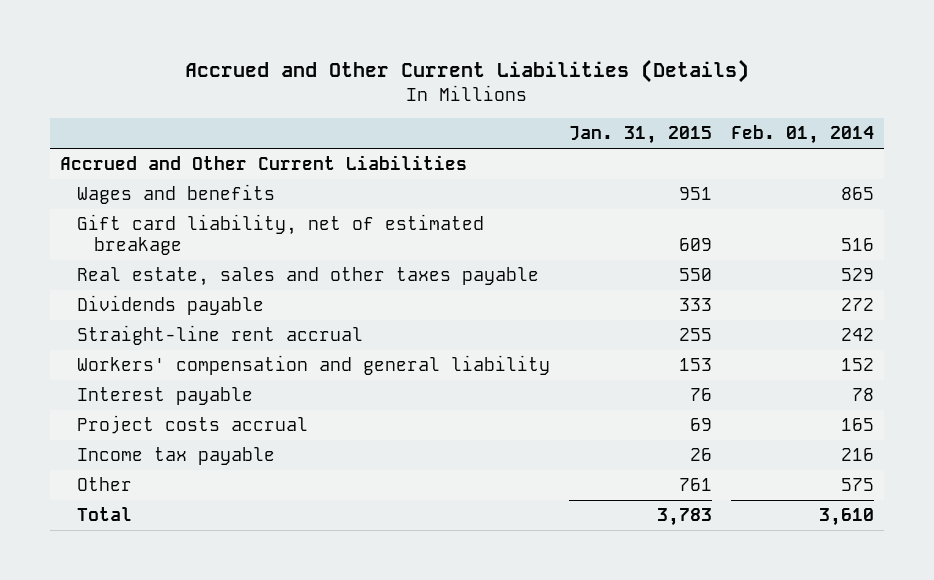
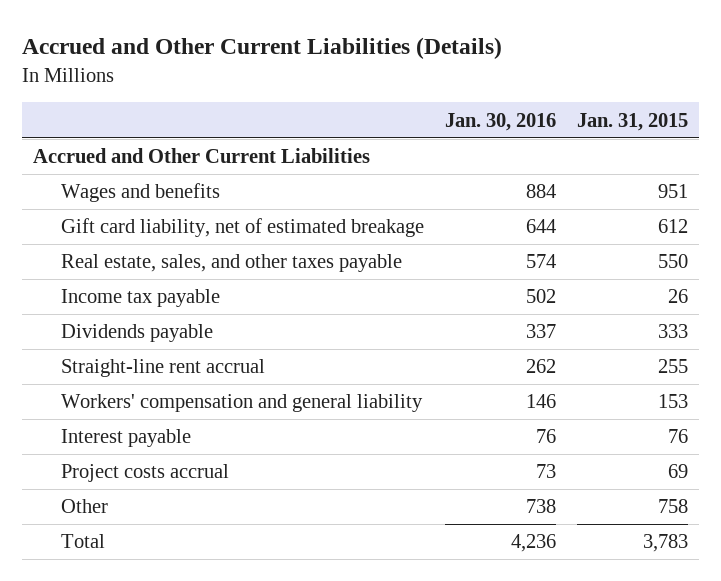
- | Jan. 31, 2015 | Feb. 01, 2014
+ | Jan. 30, 2016 | Jan. 31, 2015
- Gift card liability, net of estimated breakage | 609 | 516
- Real estate, sales and other taxes payable | 550 | 529
+ Gift card liability, net of estimated breakage | 644 | 612
+ Real estate, sales, and other taxes payable | 574 | 550
moved up: Income tax payable | 502 | 26
- Other | 761 | 575
+ Other | 738 | 758

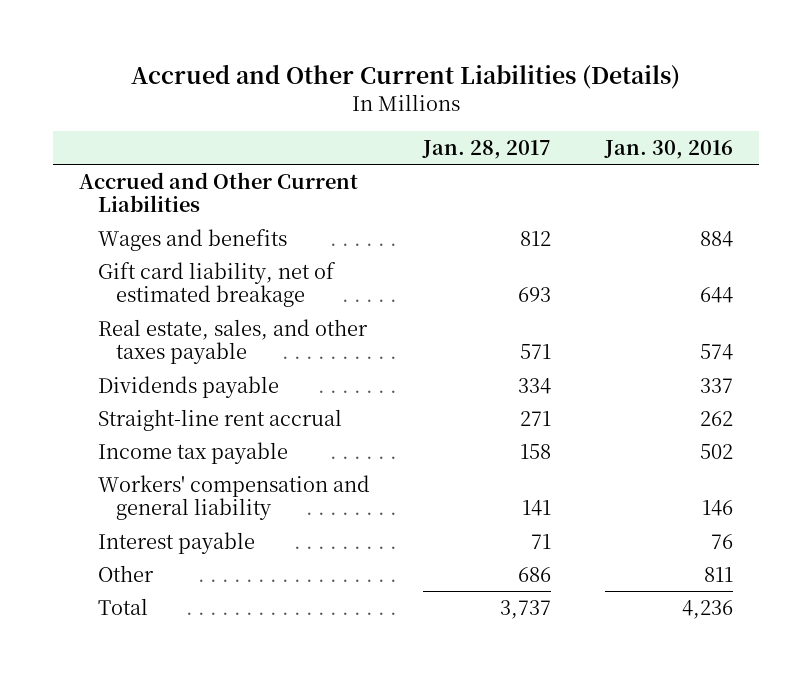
- | Jan. 30, 2016 | Jan. 31, 2015
+ | Jan. 28, 2017 | Jan. 30, 2016
moved down: Income tax payable | 158 | 502
- Project costs accrual | 73 | 69
- Other | 738 | 758
+ Other | 686 | 811

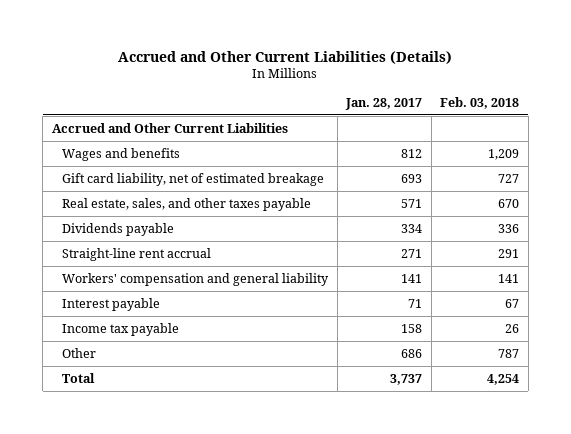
- | Jan. 28, 2017 | Jan. 30, 2016
+ | Jan. 28, 2017 | Feb. 03, 2018
moved down: Income tax payable | 158 | 26

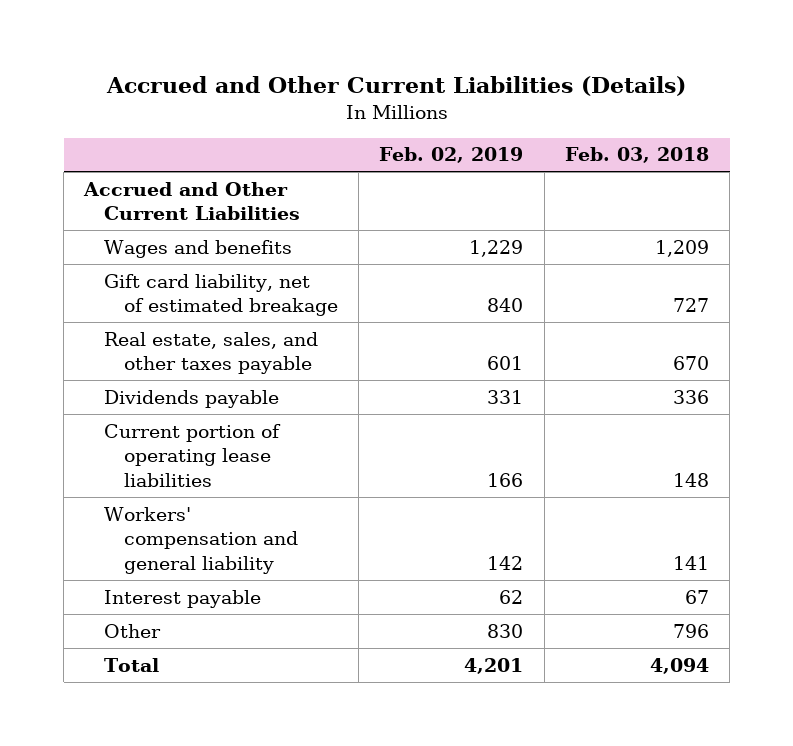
- | Jan. 28, 2017 | Feb. 03, 2018
+ | Feb. 02, 2019 | Feb. 03, 2018
- Straight-line rent accrual | 271 | 291
+ Current portion of operating lease liabilities | 166 | 148
- Income tax payable | 158 | 26
- Other | 686 | 787
- Total | 3,737 | 4,254
+ Other | 830 | 796
+ Total | 4,201 | 4,094

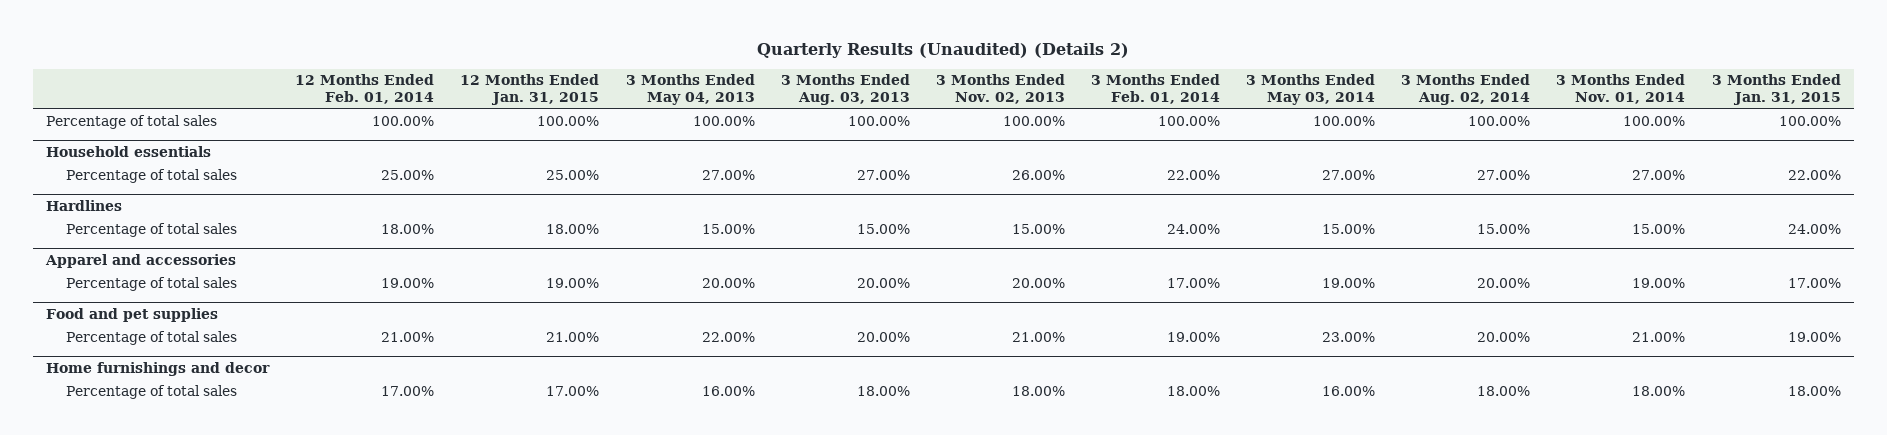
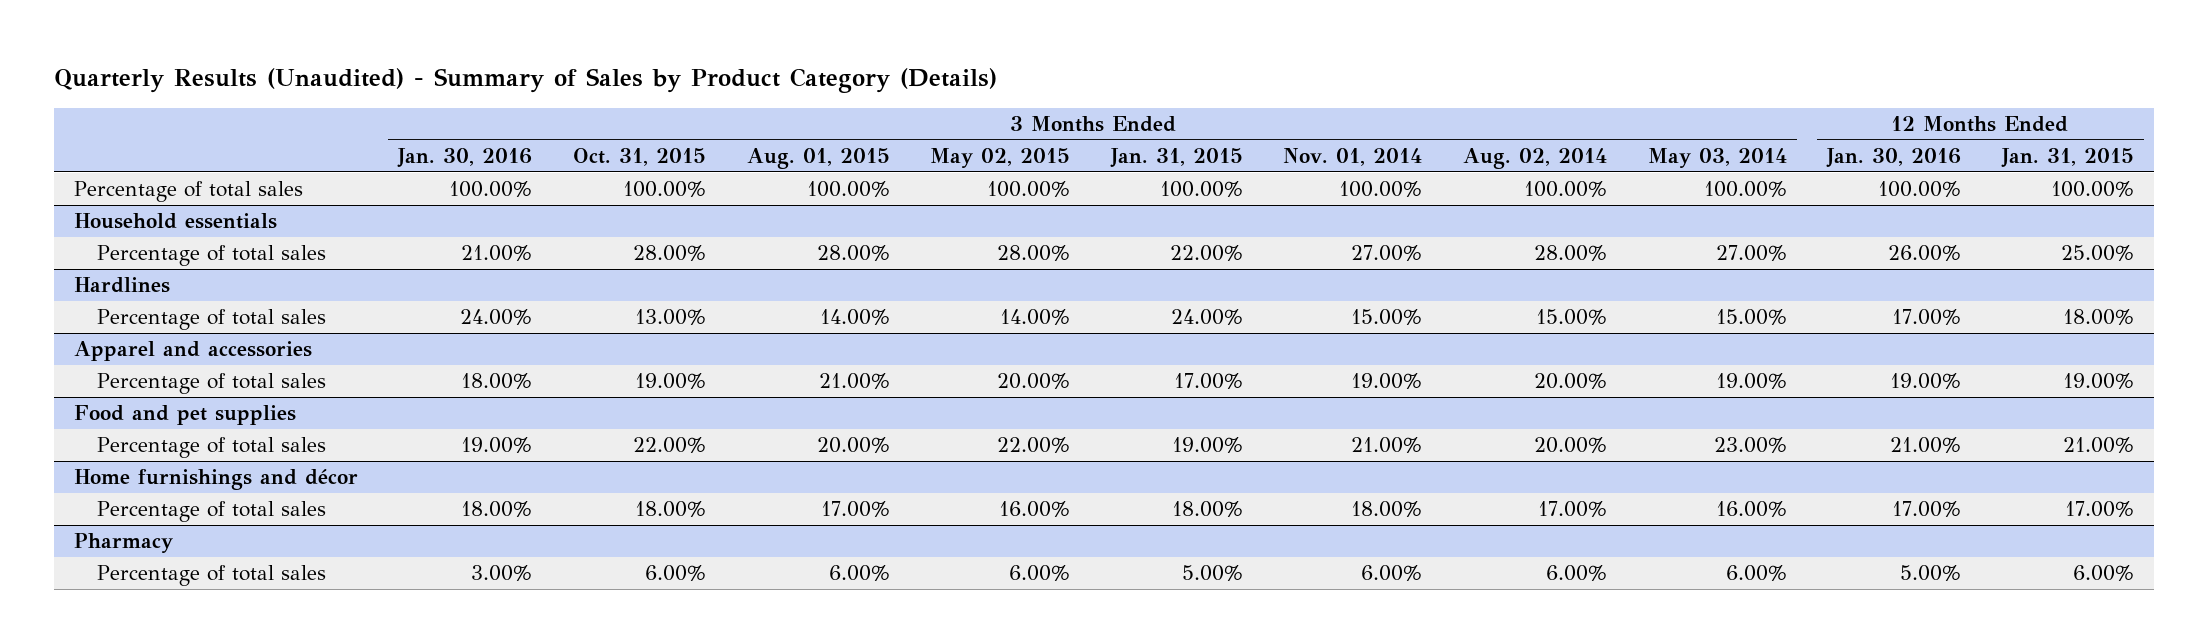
- Quarterly Results (Unaudited) (Details 2)
+ Quarterly Results (Unaudited) - Summary of Sales by Product Category (Details)
- | 12 Months Ended Feb. 01, 2014 | 12 Months Ended Jan. 31, 2015 | 3 Months Ended May 04, 2013 | 3 Months Ended Aug. 03, 2013 | 3 Months Ended Nov. 02, 2013 | 3 Months Ended Feb. 01, 2014 | 3 Months Ended May 03, 2014 | 3 Months Ended Aug. 02, 2014 | 3 Months Ended Nov. 01, 2014 | 3 Months Ended Jan. 31, 2015
+ | 3 Months Ended Jan. 30, 2016 | 3 Months Ended Oct. 31, 2015 | 3 Months Ended Aug. 01, 2015 | 3 Months Ended May 02, 2015 | 3 Months Ended Jan. 31, 2015 | 3 Months Ended Nov. 01, 2014 | 3 Months Ended Aug. 02, 2014 | 3 Months Ended May 03, 2014 | 12 Months Ended Jan. 30, 2016 | 12 Months Ended Jan. 31, 2015
@ Household essentials
- Percentage of total sales | 25.00% | 25.00% | 27.00% | 27.00% | 26.00% | 22.00% | 27.00% | 27.00% | 27.00% | 22.00%
+ Percentage of total sales | 21.00% | 28.00% | 28.00% | 28.00% | 22.00% | 27.00% | 28.00% | 27.00% | 26.00% | 25.00%
- Home furnishings and decor
- Percentage of total sales | 17.00% | 17.00% | 16.00% | 18.00% | 18.00% | 18.00% | 16.00% | 18.00% | 18.00% | 18.00%
+ Home furnishings and décor
+ Percentage of total sales | 18.00% | 18.00% | 17.00% | 16.00% | 18.00% | 18.00% | 17.00% | 16.00% | 17.00% | 17.00%
+ Pharmacy
+ Percentage of total sales | 3.00% | 6.00% | 6.00% | 6.00% | 5.00% | 6.00% | 6.00% | 6.00% | 5.00% | 6.00%

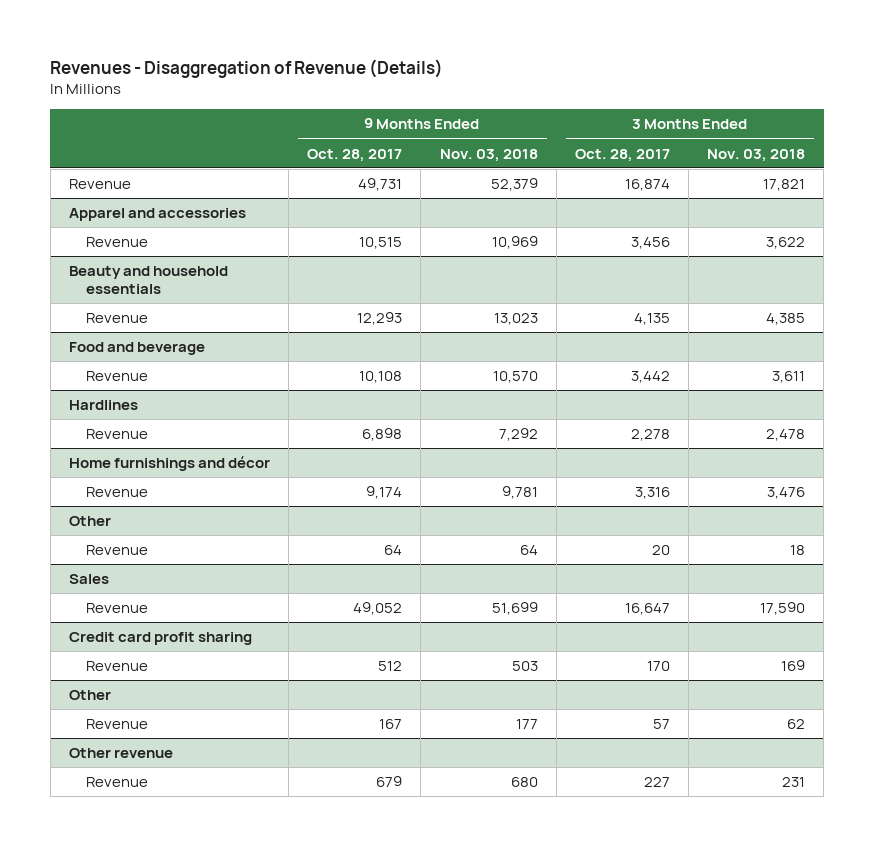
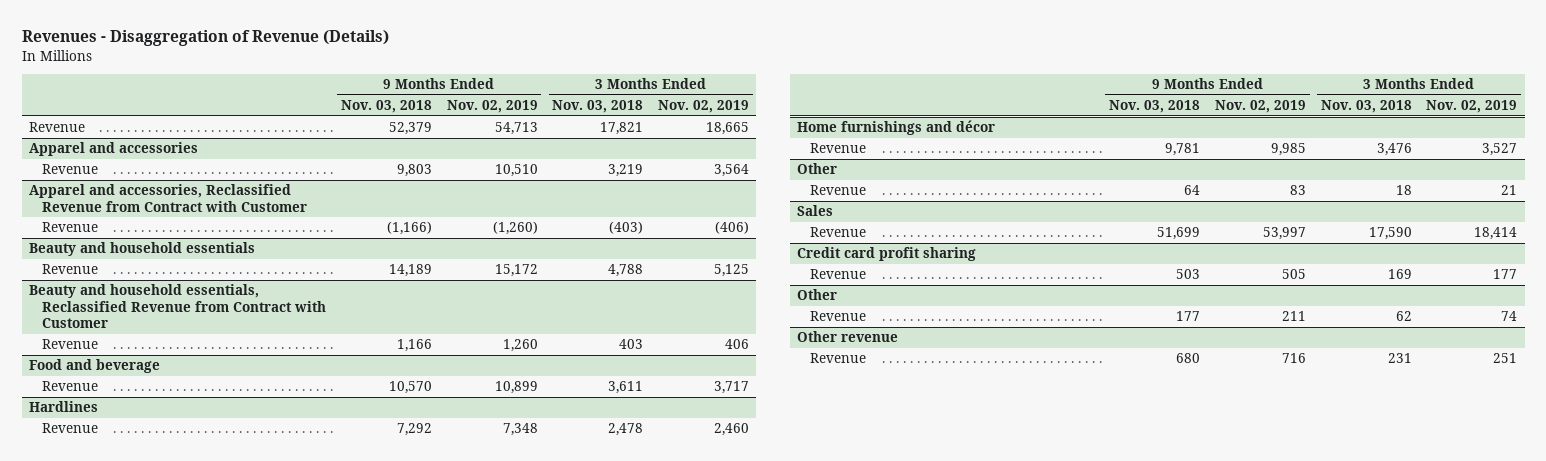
- | 9 Months Ended Oct. 28, 2017 | 9 Months Ended Nov. 03, 2018 | 3 Months Ended Oct. 28, 2017 | 3 Months Ended Nov. 03, 2018
+ | 9 Months Ended Nov. 03, 2018 | 9 Months Ended Nov. 02, 2019 | 3 Months Ended Nov. 03, 2018 | 3 Months Ended Nov. 02, 2019
@ Apparel and accessories
- Revenue | 10,515 | 10,969 | 3,456 | 3,622
+ Revenue | 9,803 | 10,510 | 3,219 | 3,564
+ Apparel and accessories, Reclassified Revenue from Contract with Customer
+ Revenue | (1,166) | (1,260) | (403) | (406)
@ Beauty and household essentials
- Revenue | 12,293 | 13,023 | 4,135 | 4,385
+ Revenue | 14,189 | 15,172 | 4,788 | 5,125
+ Beauty and household essentials, Reclassified Revenue from Contract with Customer
+ Revenue | 1,166 | 1,260 | 403 | 406

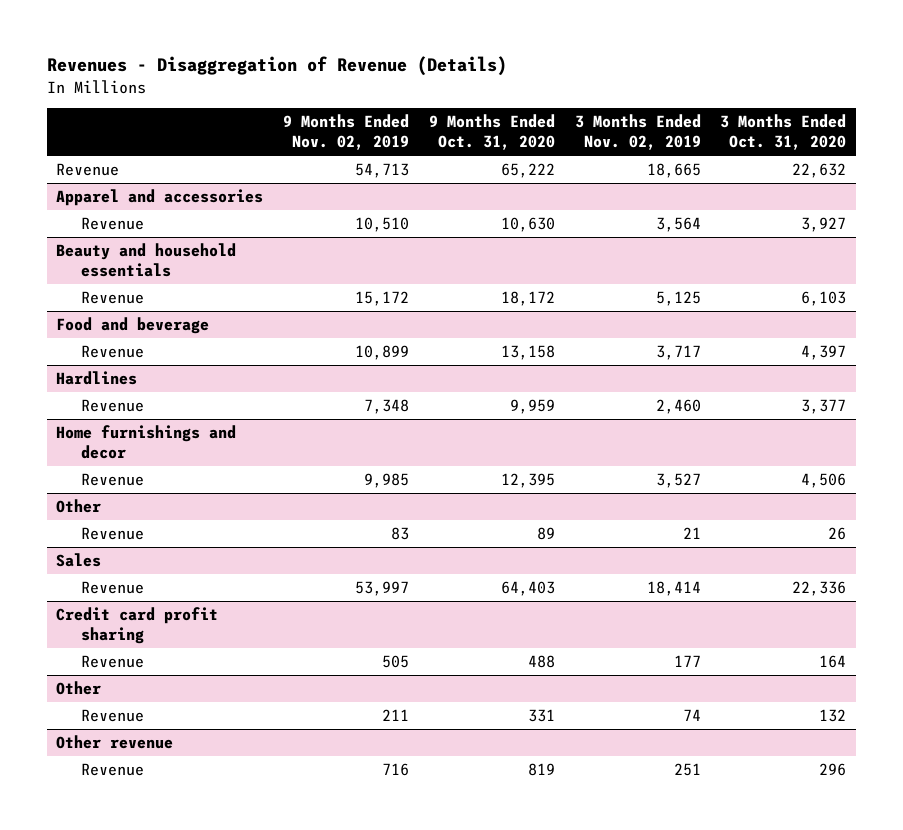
- | 9 Months Ended Nov. 03, 2018 | 9 Months Ended Nov. 02, 2019 | 3 Months Ended Nov. 03, 2018 | 3 Months Ended Nov. 02, 2019
+ | 9 Months Ended Nov. 02, 2019 | 9 Months Ended Oct. 31, 2020 | 3 Months Ended Nov. 02, 2019 | 3 Months Ended Oct. 31, 2020
- Apparel and accessories, Reclassified Revenue from Contract with Customer
- Revenue | (1,166) | (1,260) | (403) | (406)
- Beauty and household essentials, Reclassified Revenue from Contract with Customer
- Revenue | 1,166 | 1,260 | 403 | 406
- Home furnishings and décor
+ Home furnishings and decor

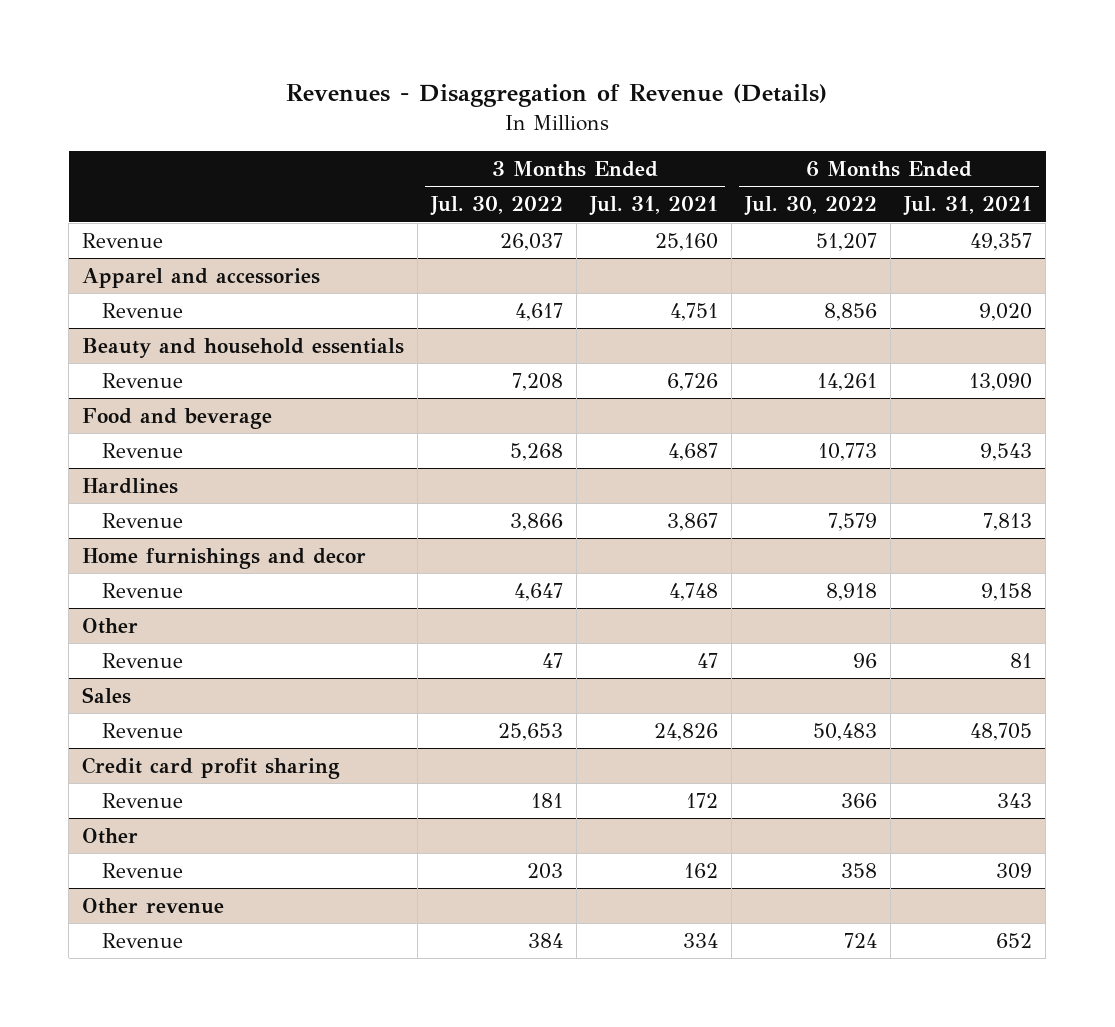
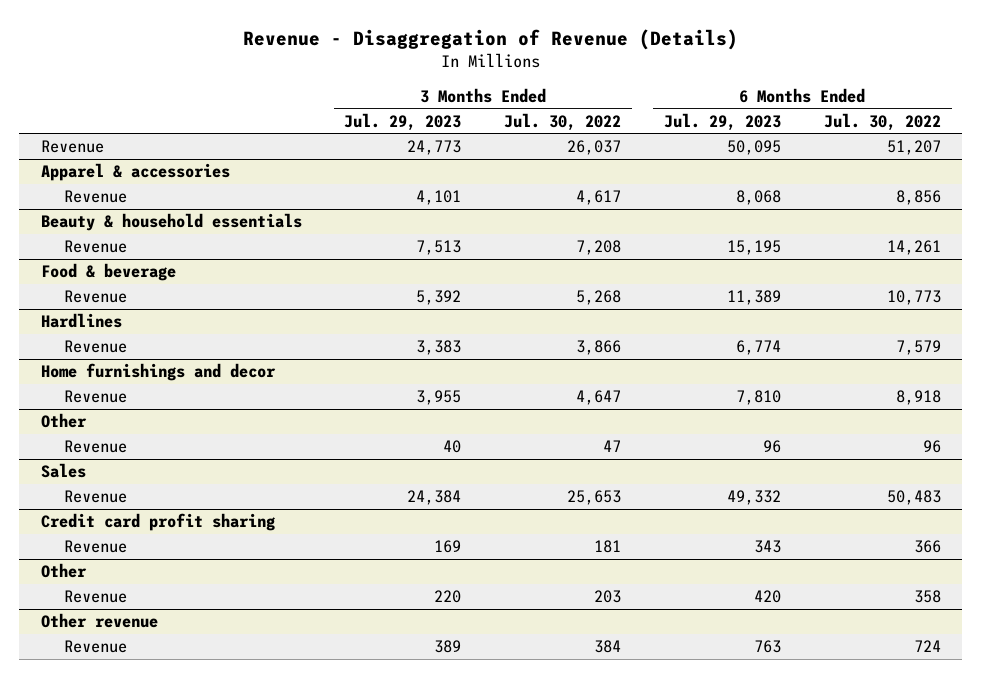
- Revenues - Disaggregation of Revenue (Details)
+ Revenue - Disaggregation of Revenue (Details)
- | 3 Months Ended Jul. 30, 2022 | 3 Months Ended Jul. 31, 2021 | 6 Months Ended Jul. 30, 2022 | 6 Months Ended Jul. 31, 2021
+ | 3 Months Ended Jul. 29, 2023 | 3 Months Ended Jul. 30, 2022 | 6 Months Ended Jul. 29, 2023 | 6 Months Ended Jul. 30, 2022
- Apparel and accessories
+ Apparel & accessories
- Beauty and household essentials
+ Beauty & household essentials
- Food and beverage
+ Food & beverage

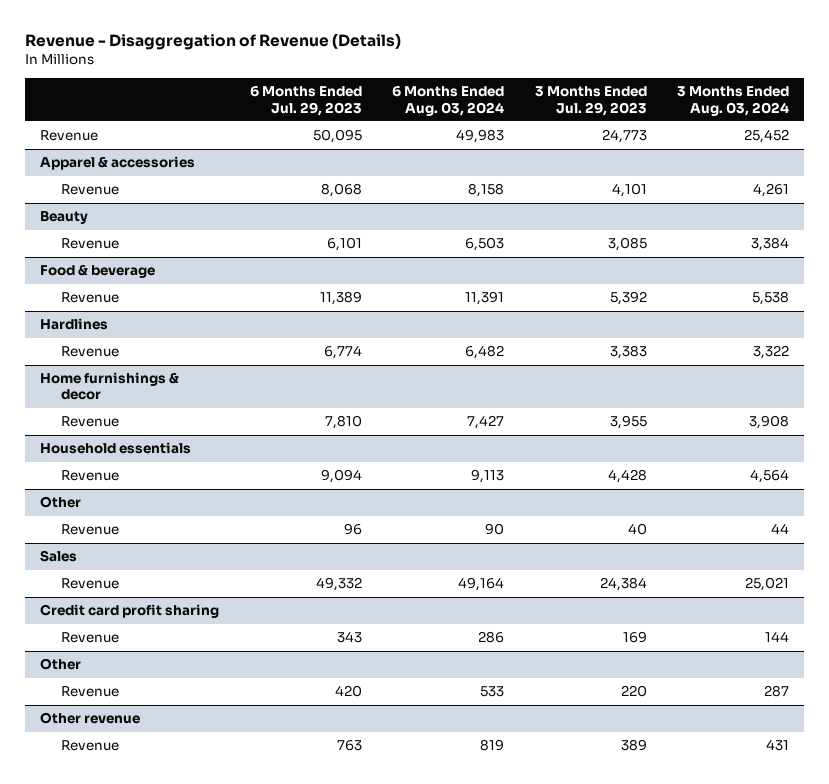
- | 3 Months Ended Jul. 29, 2023 | 3 Months Ended Jul. 30, 2022 | 6 Months Ended Jul. 29, 2023 | 6 Months Ended Jul. 30, 2022
+ | 6 Months Ended Jul. 29, 2023 | 6 Months Ended Aug. 03, 2024 | 3 Months Ended Jul. 29, 2023 | 3 Months Ended Aug. 03, 2024
- Beauty & household essentials
- Revenue | 7,513 | 7,208 | 15,195 | 14,261
+ Beauty
+ Revenue | 6,101 | 6,503 | 3,085 | 3,384
- Home furnishings and decor
+ Home furnishings & decor
+ Household essentials
+ Revenue | 9,094 | 9,113 | 4,428 | 4,564

